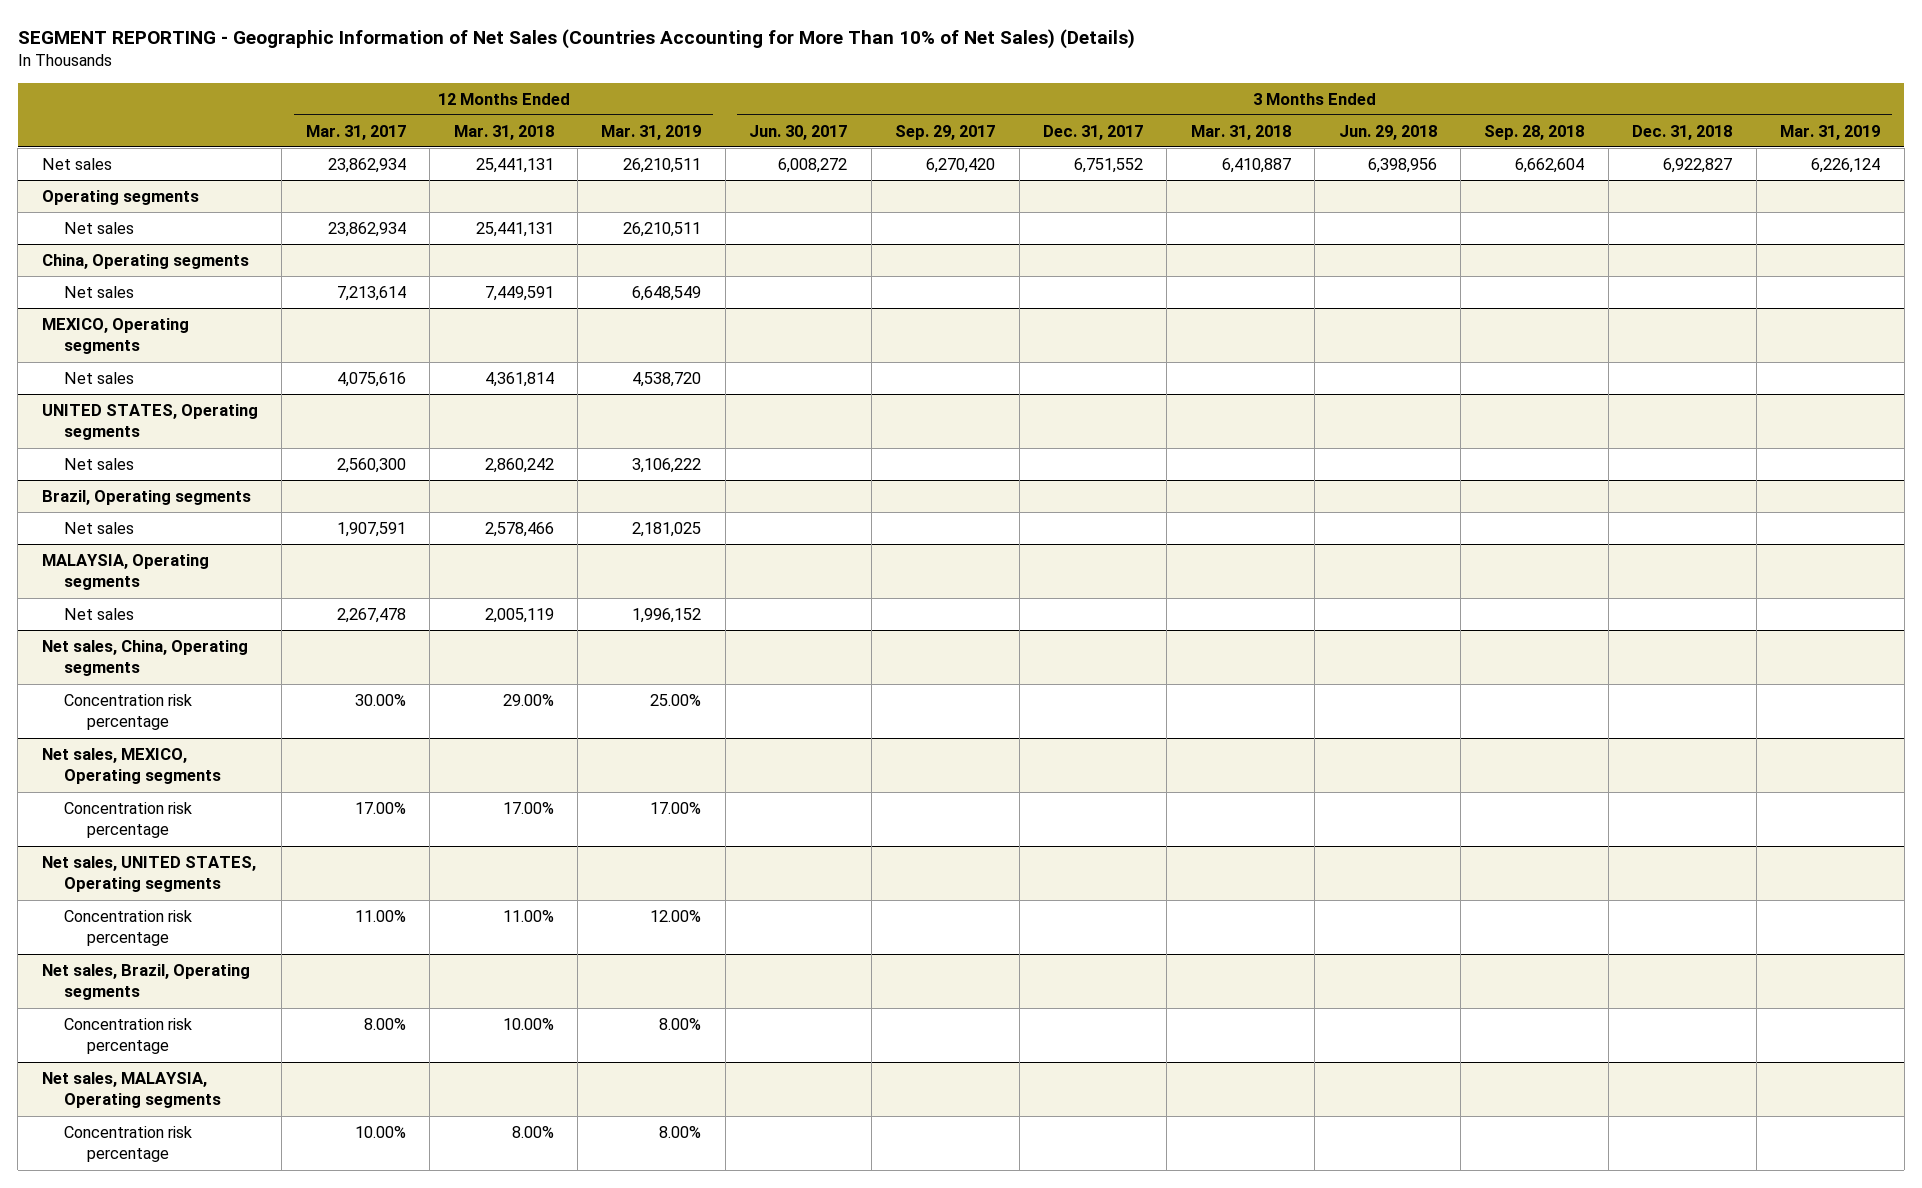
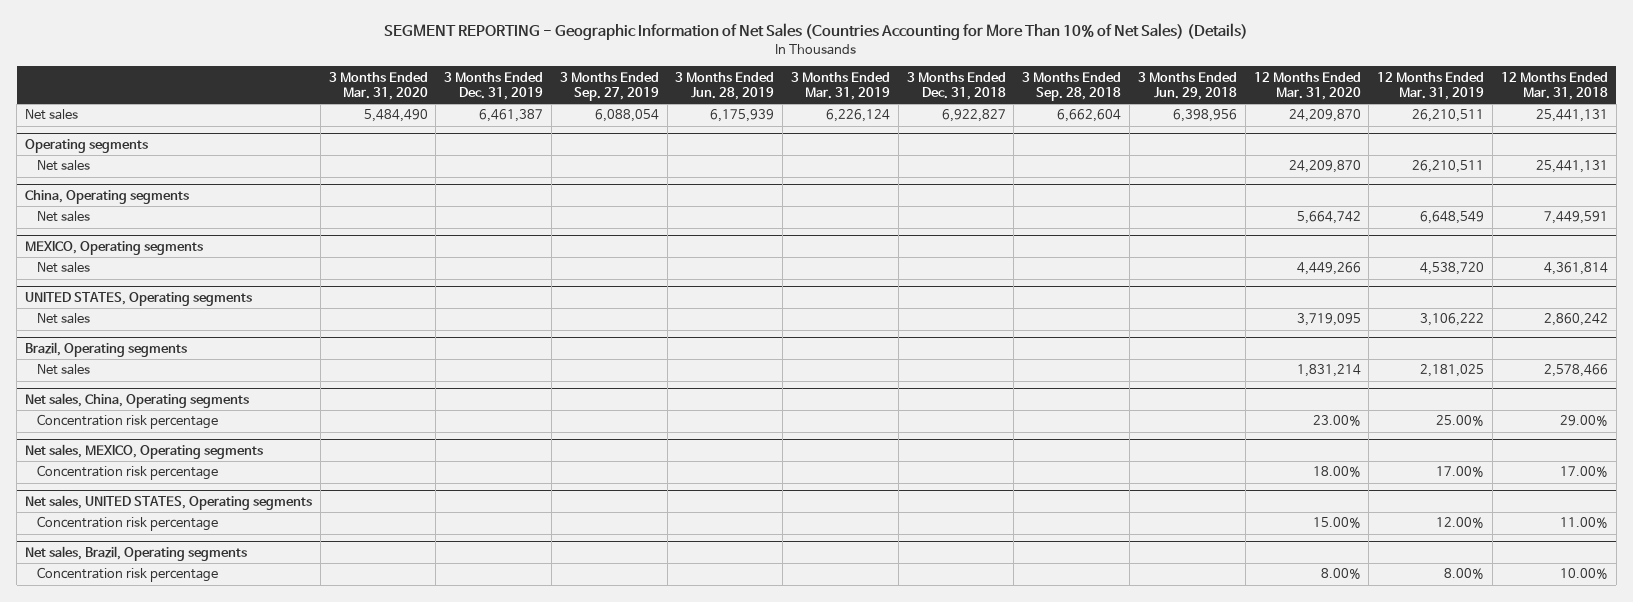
- | 12 Months Ended Mar. 31, 2017 | 12 Months Ended Mar. 31, 2018 | 12 Months Ended Mar. 31, 2019 | 3 Months Ended Jun. 30, 2017 | 3 Months Ended Sep. 29, 2017 | 3 Months Ended Dec. 31, 2017 | 3 Months Ended Mar. 31, 2018 | 3 Months Ended Jun. 29, 2018 | 3 Months Ended Sep. 28, 2018 | 3 Months Ended Dec. 31, 2018 | 3 Months Ended Mar. 31, 2019
+ | 3 Months Ended Mar. 31, 2020 | 3 Months Ended Dec. 31, 2019 | 3 Months Ended Sep. 27, 2019 | 3 Months Ended Jun. 28, 2019 | 3 Months Ended Mar. 31, 2019 | 3 Months Ended Dec. 31, 2018 | 3 Months Ended Sep. 28, 2018 | 3 Months Ended Jun. 29, 2018 | 12 Months Ended Mar. 31, 2020 | 12 Months Ended Mar. 31, 2019 | 12 Months Ended Mar. 31, 2018
- MALAYSIA, Operating segments
- Net sales | 2,267,478 | 2,005,119 | 1,996,152 | | | | | | | |
- Net sales, MALAYSIA, Operating segments
- Concentration risk percentage | 10.00% | 8.00% | 8.00% | | | | | | | |

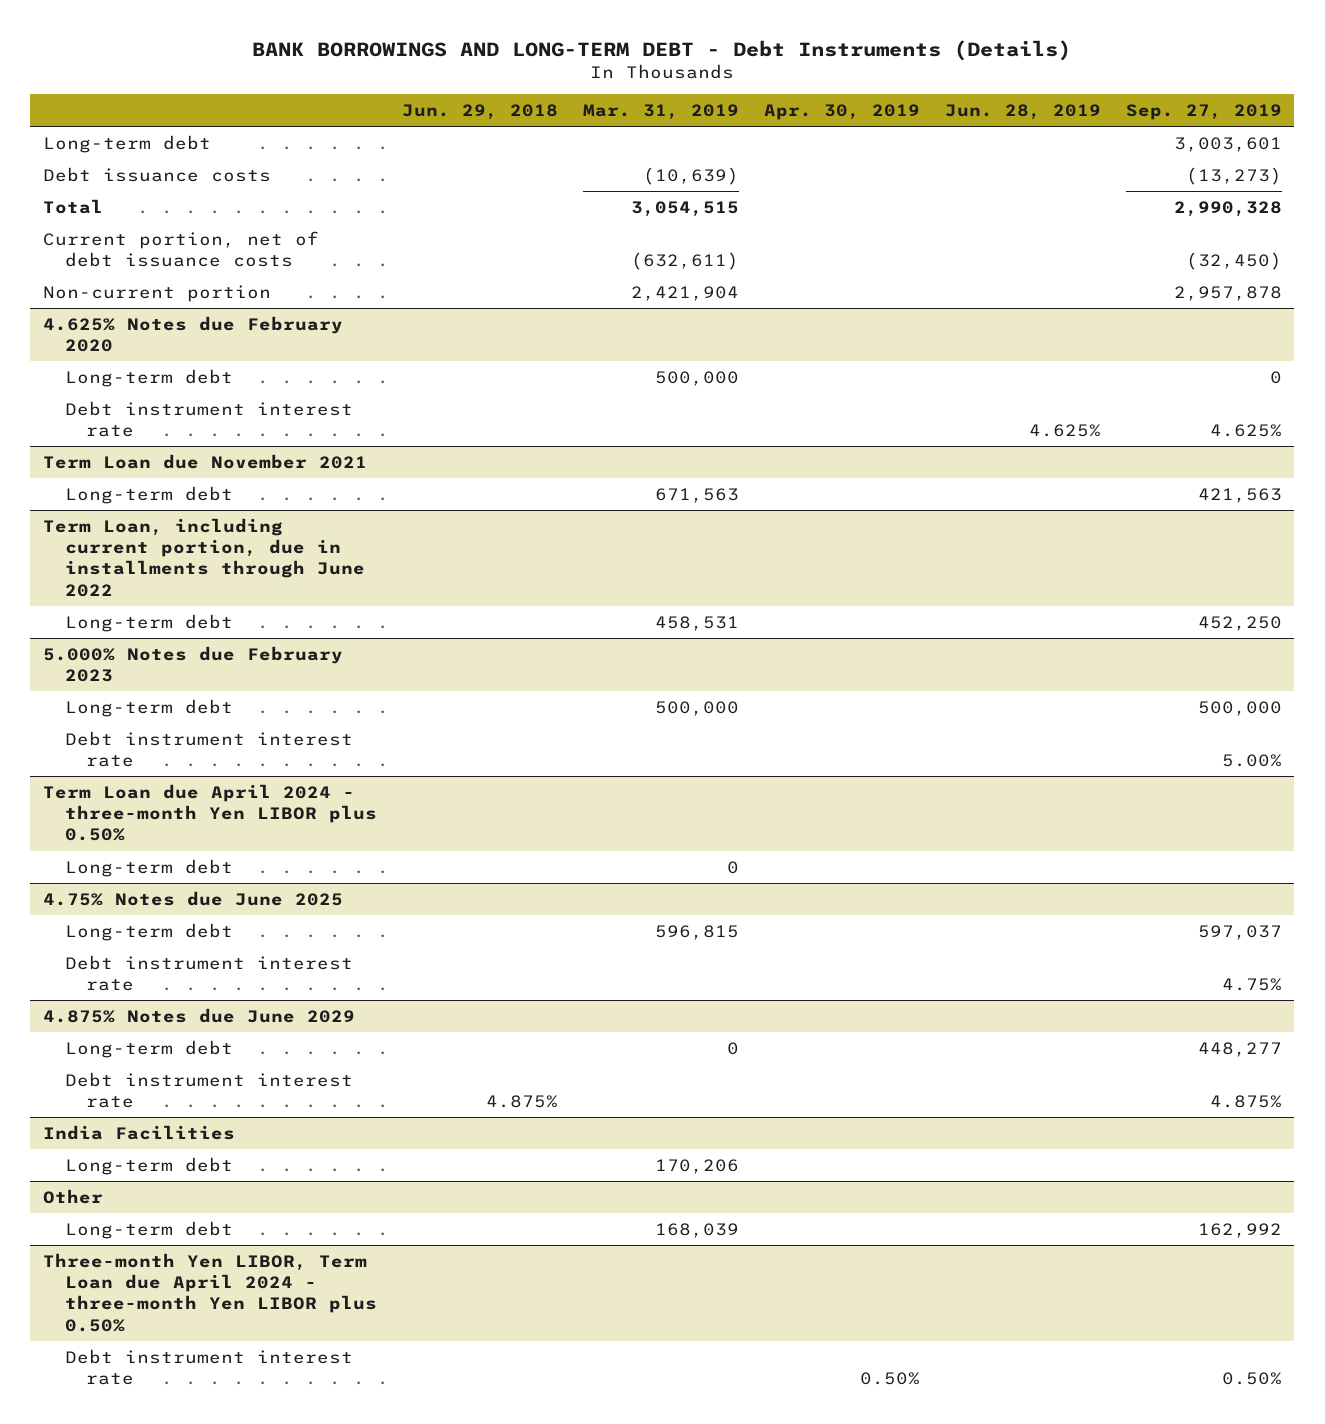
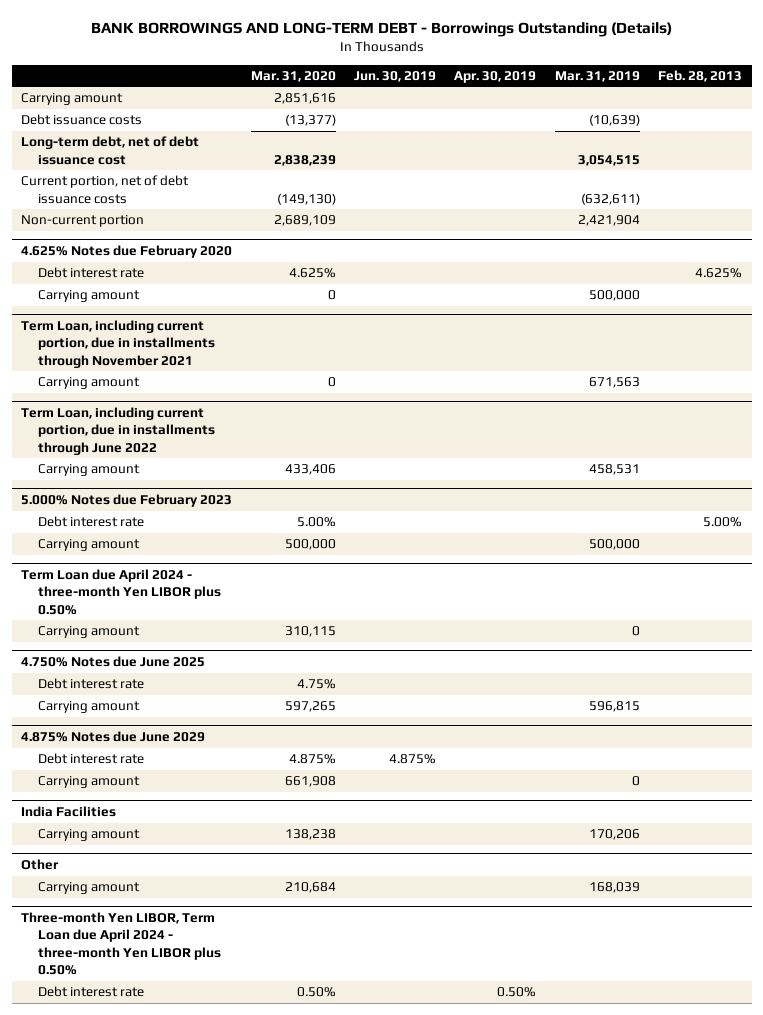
- BANK BORROWINGS AND LONG-TERM DEBT - Debt Instruments (Details)
+ BANK BORROWINGS AND LONG-TERM DEBT - Borrowings Outstanding (Details)
- | Jun. 29, 2018 | Mar. 31, 2019 | Apr. 30, 2019 | Jun. 28, 2019 | Sep. 27, 2019
+ | Mar. 31, 2020 | Jun. 30, 2019 | Apr. 30, 2019 | Mar. 31, 2019 | Feb. 28, 2013
- Long-term debt | | | | | 3,003,601
+ Carrying amount | 2,851,616 | | | |
- Total | | 3,054,515 | | | 2,990,328
+ Long-term debt, net of debt issuance cost | 2,838,239 | | | 3,054,515 |
@ 4.625% Notes due February 2020
- Long-term debt | | 500,000 | | | 0
- Debt instrument interest rate | | | | 4.625% | 4.625%
- Term Loan due November 2021
- Long-term debt | | 671,563 | | | 421,563
@ 4.625% Notes due February 2020
+ Debt interest rate | 4.625% | | | | 4.625%
+ Carrying amount | 0 | | | 500,000 |
+ Term Loan, including current portion, due in installments through November 2021
+ Carrying amount | 0 | | | 671,563 |
@ Term Loan, including current portion, due in installments through June 2022
- Long-term debt | | 458,531 | | | 452,250
+ Carrying amount | 433,406 | | | 458,531 |
@ 5.000% Notes due February 2023
- Long-term debt | | 500,000 | | | 500,000
- Debt instrument interest rate | | | | | 5.00%
+ Debt interest rate | 5.00% | | | | 5.00%
+ Carrying amount | 500,000 | | | 500,000 |
@ Term Loan due April 2024 - three-month Yen LIBOR plus 0.50%
- Long-term debt | | 0 | | |
- 4.75% Notes due June 2025
- Long-term debt | | 596,815 | | | 597,037
- Debt instrument interest rate | | | | | 4.75%
@ Term Loan due April 2024 - three-month Yen LIBOR plus 0.50%
+ Carrying amount | 310,115 | | | 0 |
+ 4.750% Notes due June 2025
+ Debt interest rate | 4.75% | | | |
+ Carrying amount | 597,265 | | | 596,815 |
@ 4.875% Notes due June 2029
- Long-term debt | | 0 | | | 448,277
- Debt instrument interest rate | 4.875% | | | | 4.875%
+ Debt interest rate | 4.875% | 4.875% | | |
+ Carrying amount | 661,908 | | | 0 |
@ India Facilities
- Long-term debt | | 170,206 | | |
+ Carrying amount | 138,238 | | | 170,206 |
@ Other
- Long-term debt | | 168,039 | | | 162,992
+ Carrying amount | 210,684 | | | 168,039 |
@ Three-month Yen LIBOR, Term Loan due April 2024 - three-month Yen LIBOR plus 0.50%
- Debt instrument interest rate | | | 0.50% | | 0.50%
+ Debt interest rate | 0.50% | | 0.50% | |

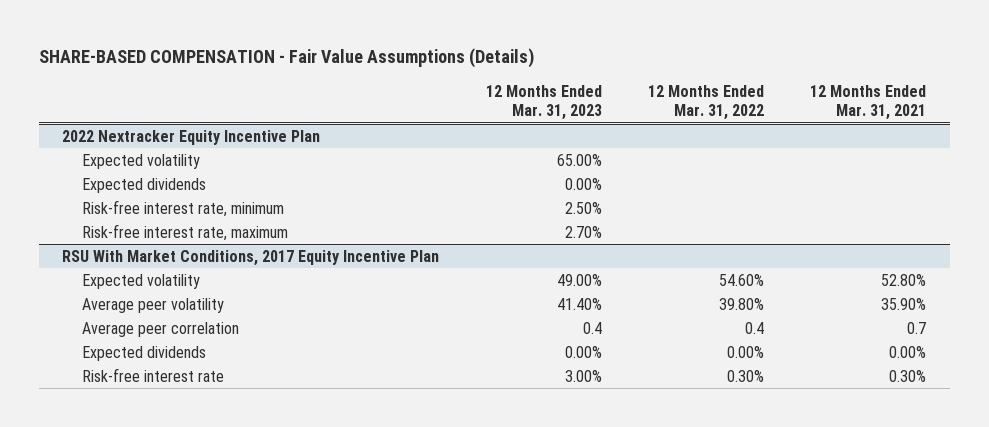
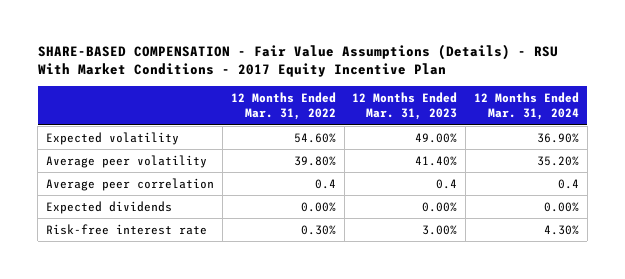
- SHARE-BASED COMPENSATION - Fair Value Assumptions (Details)
+ SHARE-BASED COMPENSATION - Fair Value Assumptions (Details) - RSU With Market Conditions - 2017 Equity Incentive Plan
- | 12 Months Ended Mar. 31, 2023 | 12 Months Ended Mar. 31, 2022 | 12 Months Ended Mar. 31, 2021
+ | 12 Months Ended Mar. 31, 2022 | 12 Months Ended Mar. 31, 2023 | 12 Months Ended Mar. 31, 2024
- 2022 Nextracker Equity Incentive Plan
- Expected volatility | 65.00% | |
- Expected dividends | 0.00% | |
- Risk-free interest rate, minimum | 2.50% | |
- Risk-free interest rate, maximum | 2.70% | |
- RSU With Market Conditions, 2017 Equity Incentive Plan

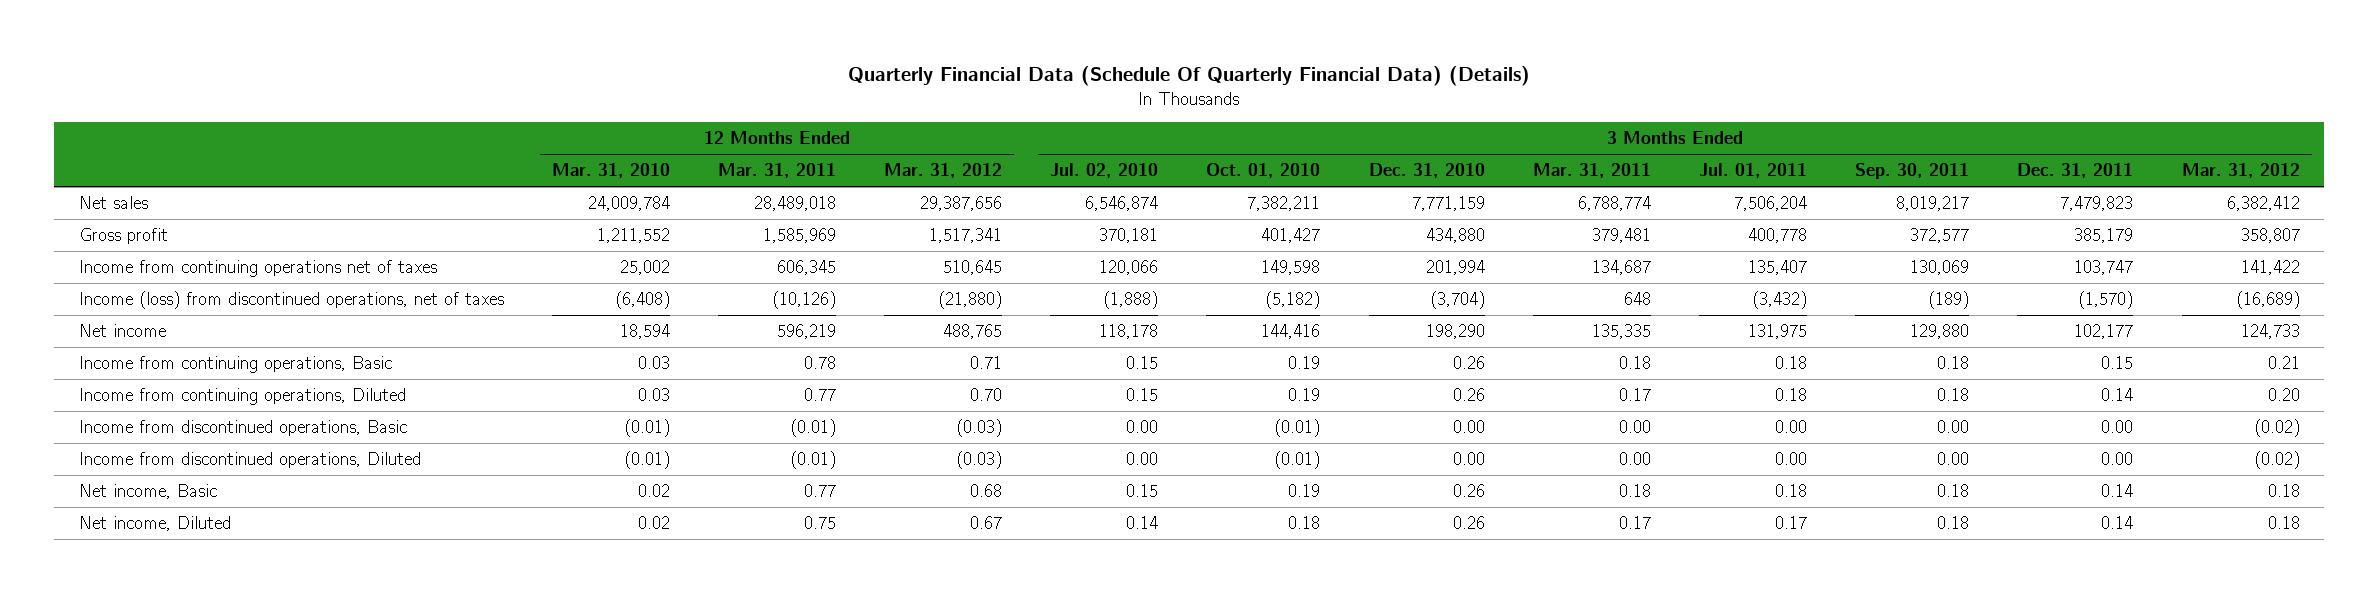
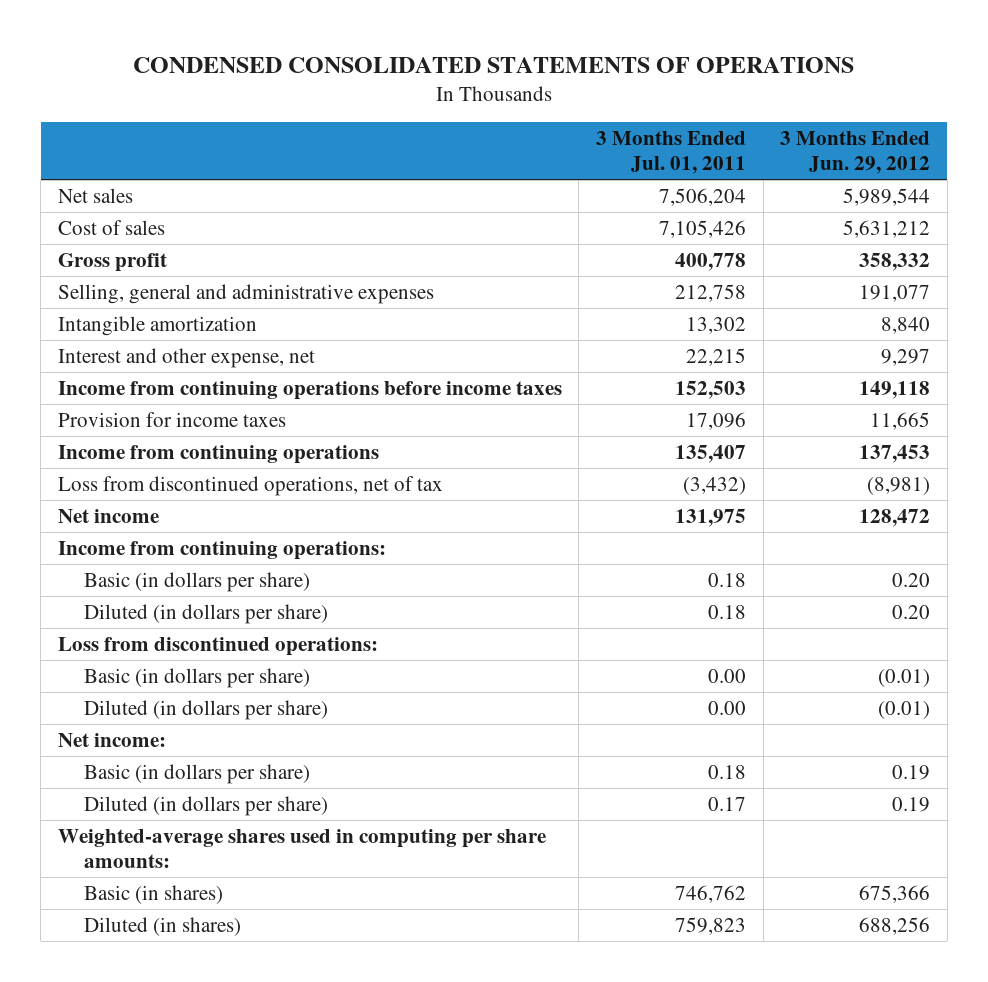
- Quarterly Financial Data (Schedule Of Quarterly Financial Data) (Details)
+ CONDENSED CONSOLIDATED STATEMENTS OF OPERATIONS
- | 12 Months Ended Mar. 31, 2010 | 12 Months Ended Mar. 31, 2011 | 12 Months Ended Mar. 31, 2012 | 3 Months Ended Jul. 02, 2010 | 3 Months Ended Oct. 01, 2010 | 3 Months Ended Dec. 31, 2010 | 3 Months Ended Mar. 31, 2011 | 3 Months Ended Jul. 01, 2011 | 3 Months Ended Sep. 30, 2011 | 3 Months Ended Dec. 31, 2011 | 3 Months Ended Mar. 31, 2012
+ | 3 Months Ended Jul. 01, 2011 | 3 Months Ended Jun. 29, 2012
+ Cost of sales | 7,105,426 | 5,631,212
- Income from continuing operations net of taxes | 25,002 | 606,345 | 510,645 | 120,066 | 149,598 | 201,994 | 134,687 | 135,407 | 130,069 | 103,747 | 141,422
- Income (loss) from discontinued operations, net of taxes | (6,408) | (10,126) | (21,880) | (1,888) | (5,182) | (3,704) | 648 | (3,432) | (189) | (1,570) | (16,689)
+ Selling, general and administrative expenses | 212,758 | 191,077
+ Intangible amortization | 13,302 | 8,840
+ Interest and other expense, net | 22,215 | 9,297
+ Income from continuing operations before income taxes | 152,503 | 149,118
+ Provision for income taxes | 17,096 | 11,665
+ Income from continuing operations | 135,407 | 137,453
+ Loss from discontinued operations, net of tax | (3,432) | (8,981)
- Income from continuing operations, Basic | 0.03 | 0.78 | 0.71 | 0.15 | 0.19 | 0.26 | 0.18 | 0.18 | 0.18 | 0.15 | 0.21
- Income from continuing operations, Diluted | 0.03 | 0.77 | 0.70 | 0.15 | 0.19 | 0.26 | 0.17 | 0.18 | 0.18 | 0.14 | 0.20
- Income from discontinued operations, Basic | (0.01) | (0.01) | (0.03) | 0.00 | (0.01) | 0.00 | 0.00 | 0.00 | 0.00 | 0.00 | (0.02)
- Income from discontinued operations, Diluted | (0.01) | (0.01) | (0.03) | 0.00 | (0.01) | 0.00 | 0.00 | 0.00 | 0.00 | 0.00 | (0.02)
- Net income, Basic | 0.02 | 0.77 | 0.68 | 0.15 | 0.19 | 0.26 | 0.18 | 0.18 | 0.18 | 0.14 | 0.18
- Net income, Diluted | 0.02 | 0.75 | 0.67 | 0.14 | 0.18 | 0.26 | 0.17 | 0.17 | 0.18 | 0.14 | 0.18
+ Income from continuing operations:
+ Basic (in dollars per share) | 0.18 | 0.20
+ Diluted (in dollars per share) | 0.18 | 0.20
+ Loss from discontinued operations:
+ Basic (in dollars per share) | 0.00 | (0.01)
+ Diluted (in dollars per share) | 0.00 | (0.01)
+ Net income:
+ Basic (in dollars per share) | 0.18 | 0.19
+ Diluted (in dollars per share) | 0.17 | 0.19
+ Weighted-average shares used in computing per share amounts:
+ Basic (in shares) | 746,762 | 675,366
+ Diluted (in shares) | 759,823 | 688,256

